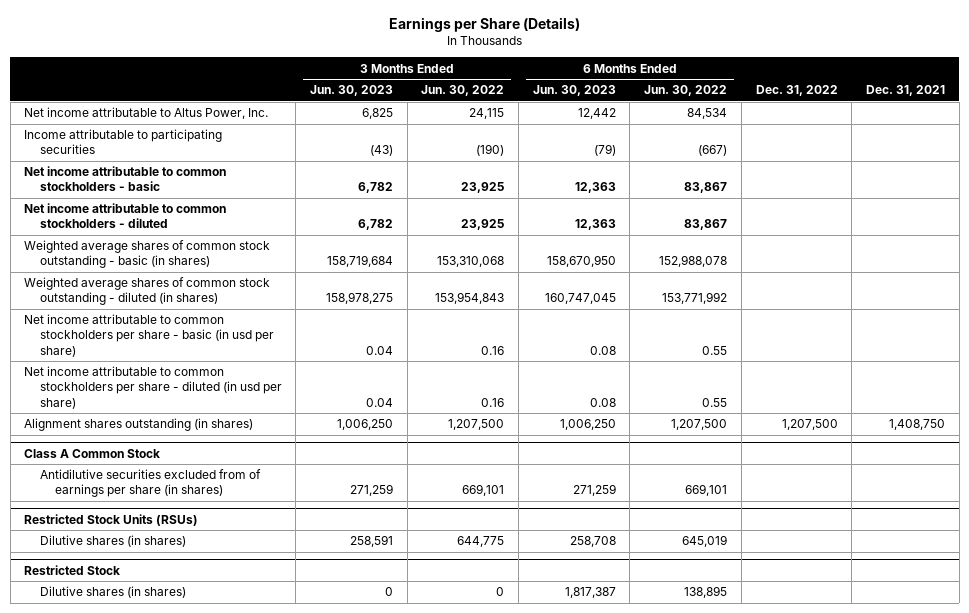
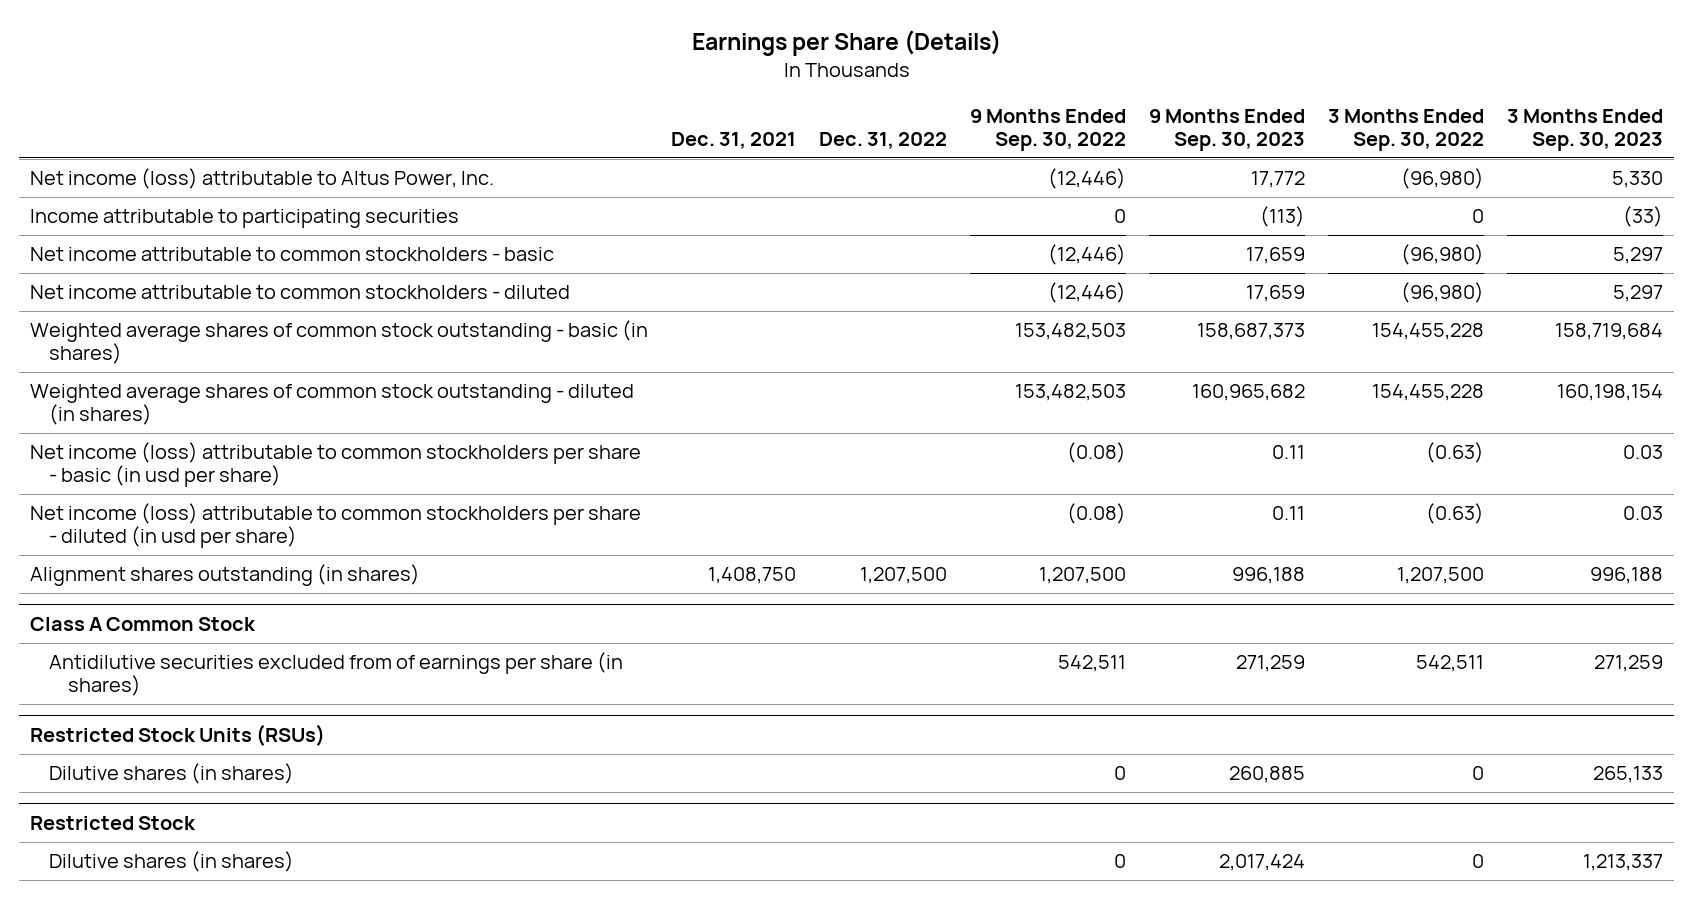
- | 3 Months Ended Jun. 30, 2023 | 3 Months Ended Jun. 30, 2022 | 6 Months Ended Jun. 30, 2023 | 6 Months Ended Jun. 30, 2022 | Dec. 31, 2022 | Dec. 31, 2021
+ | Dec. 31, 2021 | Dec. 31, 2022 | 9 Months Ended Sep. 30, 2022 | 9 Months Ended Sep. 30, 2023 | 3 Months Ended Sep. 30, 2022 | 3 Months Ended Sep. 30, 2023
- Net income attributable to Altus Power, Inc. | 6,825 | 24,115 | 12,442 | 84,534 | |
+ Net income (loss) attributable to Altus Power, Inc. | | | (12,446) | 17,772 | (96,980) | 5,330
- Net income attributable to common stockholders per share - basic (in usd per share) | 0.04 | 0.16 | 0.08 | 0.55 | |
- Net income attributable to common stockholders per share - diluted (in usd per share) | 0.04 | 0.16 | 0.08 | 0.55 | |
+ Net income (loss) attributable to common stockholders per share - basic (in usd per share) | | | (0.08) | 0.11 | (0.63) | 0.03
+ Net income (loss) attributable to common stockholders per share - diluted (in usd per share) | | | (0.08) | 0.11 | (0.63) | 0.03

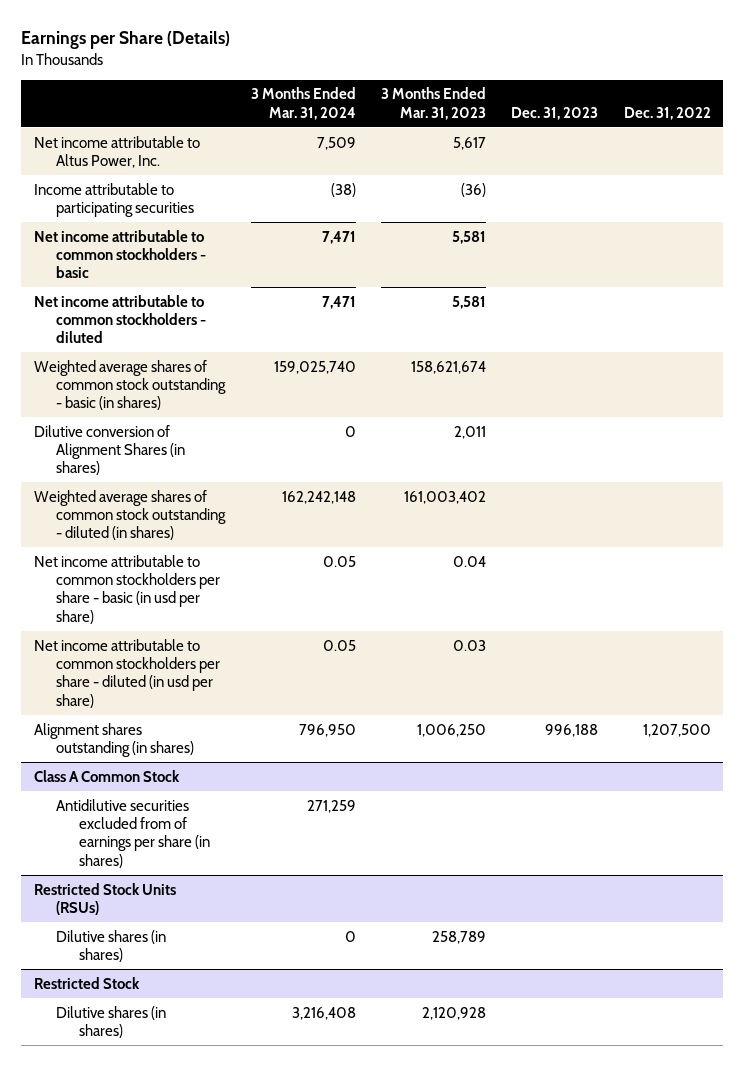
- | Dec. 31, 2021 | Dec. 31, 2022 | 9 Months Ended Sep. 30, 2022 | 9 Months Ended Sep. 30, 2023 | 3 Months Ended Sep. 30, 2022 | 3 Months Ended Sep. 30, 2023
+ | 3 Months Ended Mar. 31, 2024 | 3 Months Ended Mar. 31, 2023 | Dec. 31, 2023 | Dec. 31, 2022
- Net income (loss) attributable to Altus Power, Inc. | | | (12,446) | 17,772 | (96,980) | 5,330
+ Net income attributable to Altus Power, Inc. | 7,509 | 5,617 | |
+ Dilutive conversion of Alignment Shares (in shares) | 0 | 2,011 | |
- Net income (loss) attributable to common stockholders per share - basic (in usd per share) | | | (0.08) | 0.11 | (0.63) | 0.03
- Net income (loss) attributable to common stockholders per share - diluted (in usd per share) | | | (0.08) | 0.11 | (0.63) | 0.03
+ Net income attributable to common stockholders per share - basic (in usd per share) | 0.05 | 0.04 | |
+ Net income attributable to common stockholders per share - diluted (in usd per share) | 0.05 | 0.03 | |

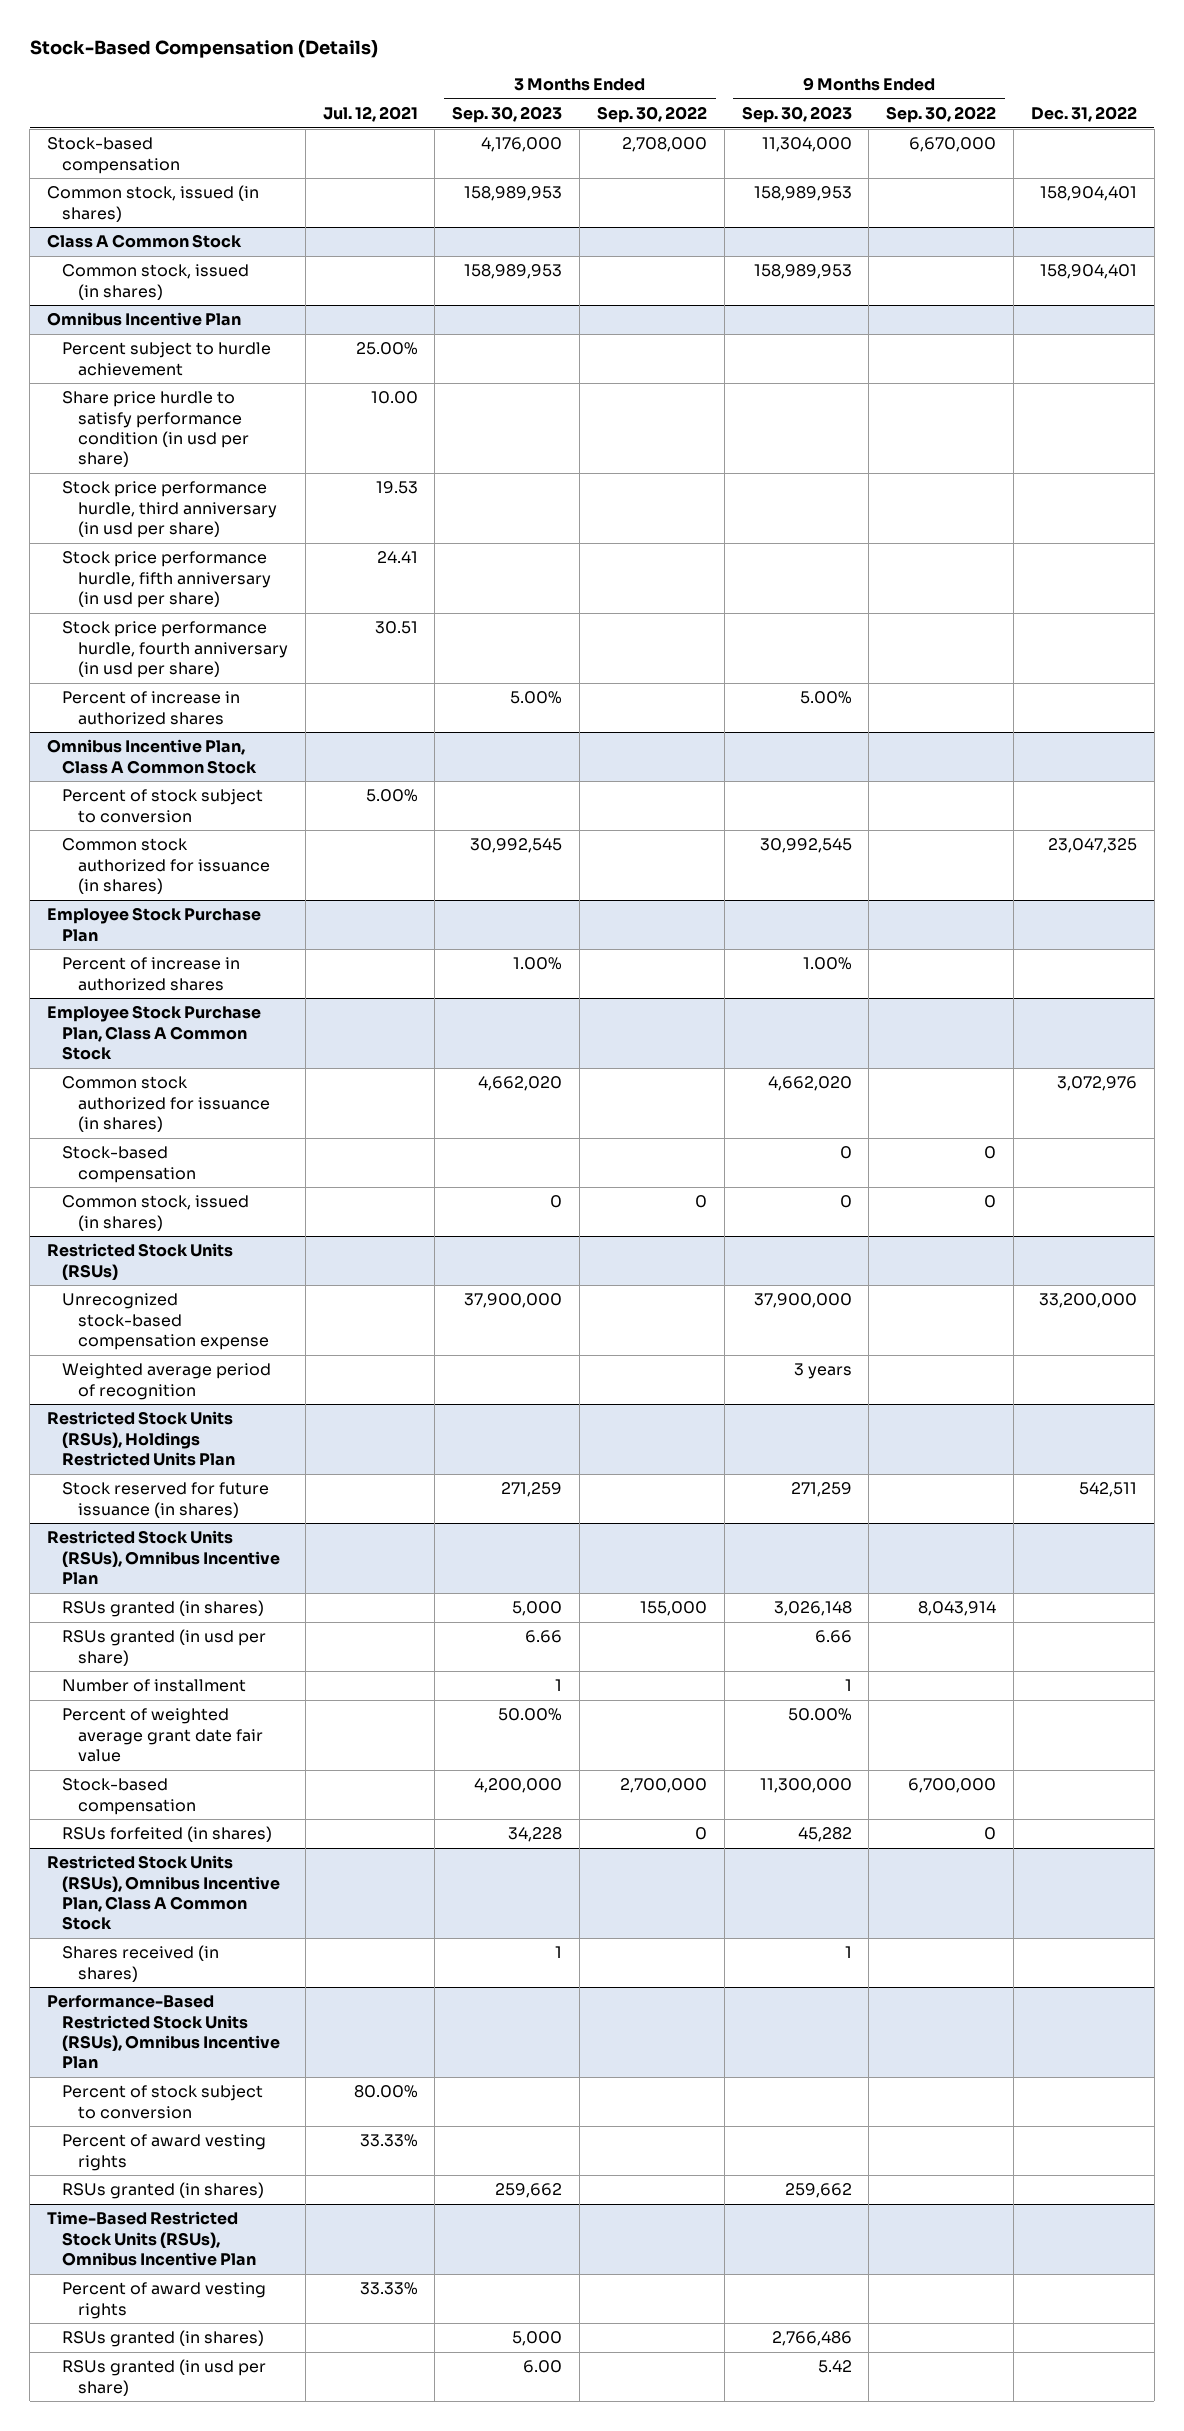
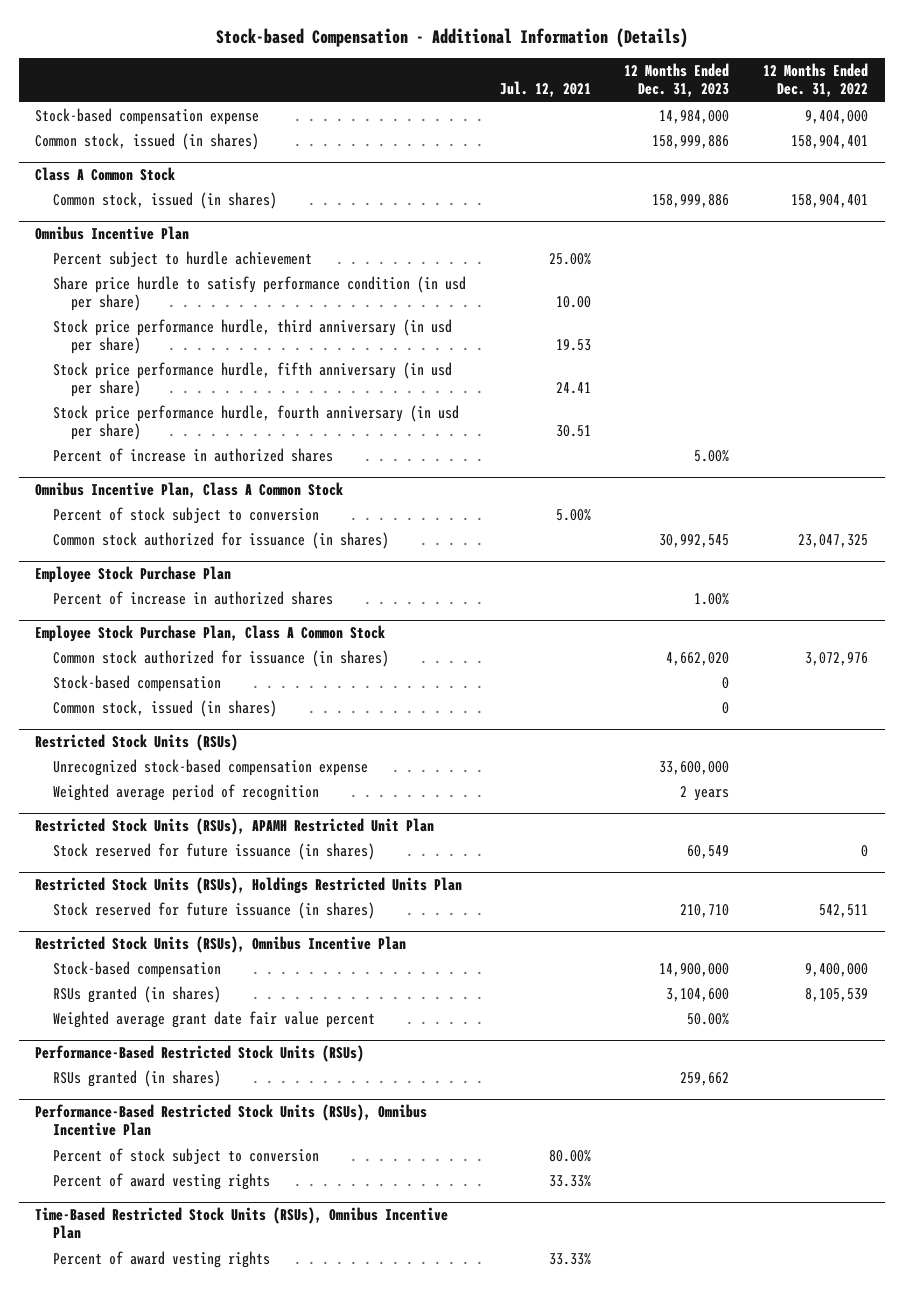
- Stock-Based Compensation (Details)
+ Stock-based Compensation - Additional Information (Details)
- | Jul. 12, 2021 | 3 Months Ended Sep. 30, 2023 | 3 Months Ended Sep. 30, 2022 | 9 Months Ended Sep. 30, 2023 | 9 Months Ended Sep. 30, 2022 | Dec. 31, 2022
+ | Jul. 12, 2021 | 12 Months Ended Dec. 31, 2023 | 12 Months Ended Dec. 31, 2022
- Stock-based compensation | | 4,176,000 | 2,708,000 | 11,304,000 | 6,670,000 |
+ Stock-based compensation expense | | 14,984,000 | 9,404,000
+ Restricted Stock Units (RSUs), APAMH Restricted Unit Plan
+ Stock reserved for future issuance (in shares) | | 60,549 | 0
@ Restricted Stock Units (RSUs), Omnibus Incentive Plan
- RSUs granted (in usd per share) | | 6.66 | | 6.66 | |
- Number of installment | | 1 | | 1 | |
- Percent of weighted average grant date fair value | | 50.00% | | 50.00% | |
- RSUs forfeited (in shares) | | 34,228 | 0 | 45,282 | 0 |
- Restricted Stock Units (RSUs), Omnibus Incentive Plan, Class A Common Stock
- Shares received (in shares) | | 1 | | 1 | |
@ Restricted Stock Units (RSUs), Omnibus Incentive Plan
moved down: RSUs granted (in shares) | | 3,104,600 | 8,105,539
+ Weighted average grant date fair value percent | | 50.00% |
+ Performance-Based Restricted Stock Units (RSUs)
+ RSUs granted (in shares) | | 259,662 |
@ Performance-Based Restricted Stock Units (RSUs), Omnibus Incentive Plan
- RSUs granted (in shares) | | 259,662 | | 259,662 | |
@ Time-Based Restricted Stock Units (RSUs), Omnibus Incentive Plan
- RSUs granted (in shares) | | 5,000 | | 2,766,486 | |
- RSUs granted (in usd per share) | | 6.00 | | 5.42 | |

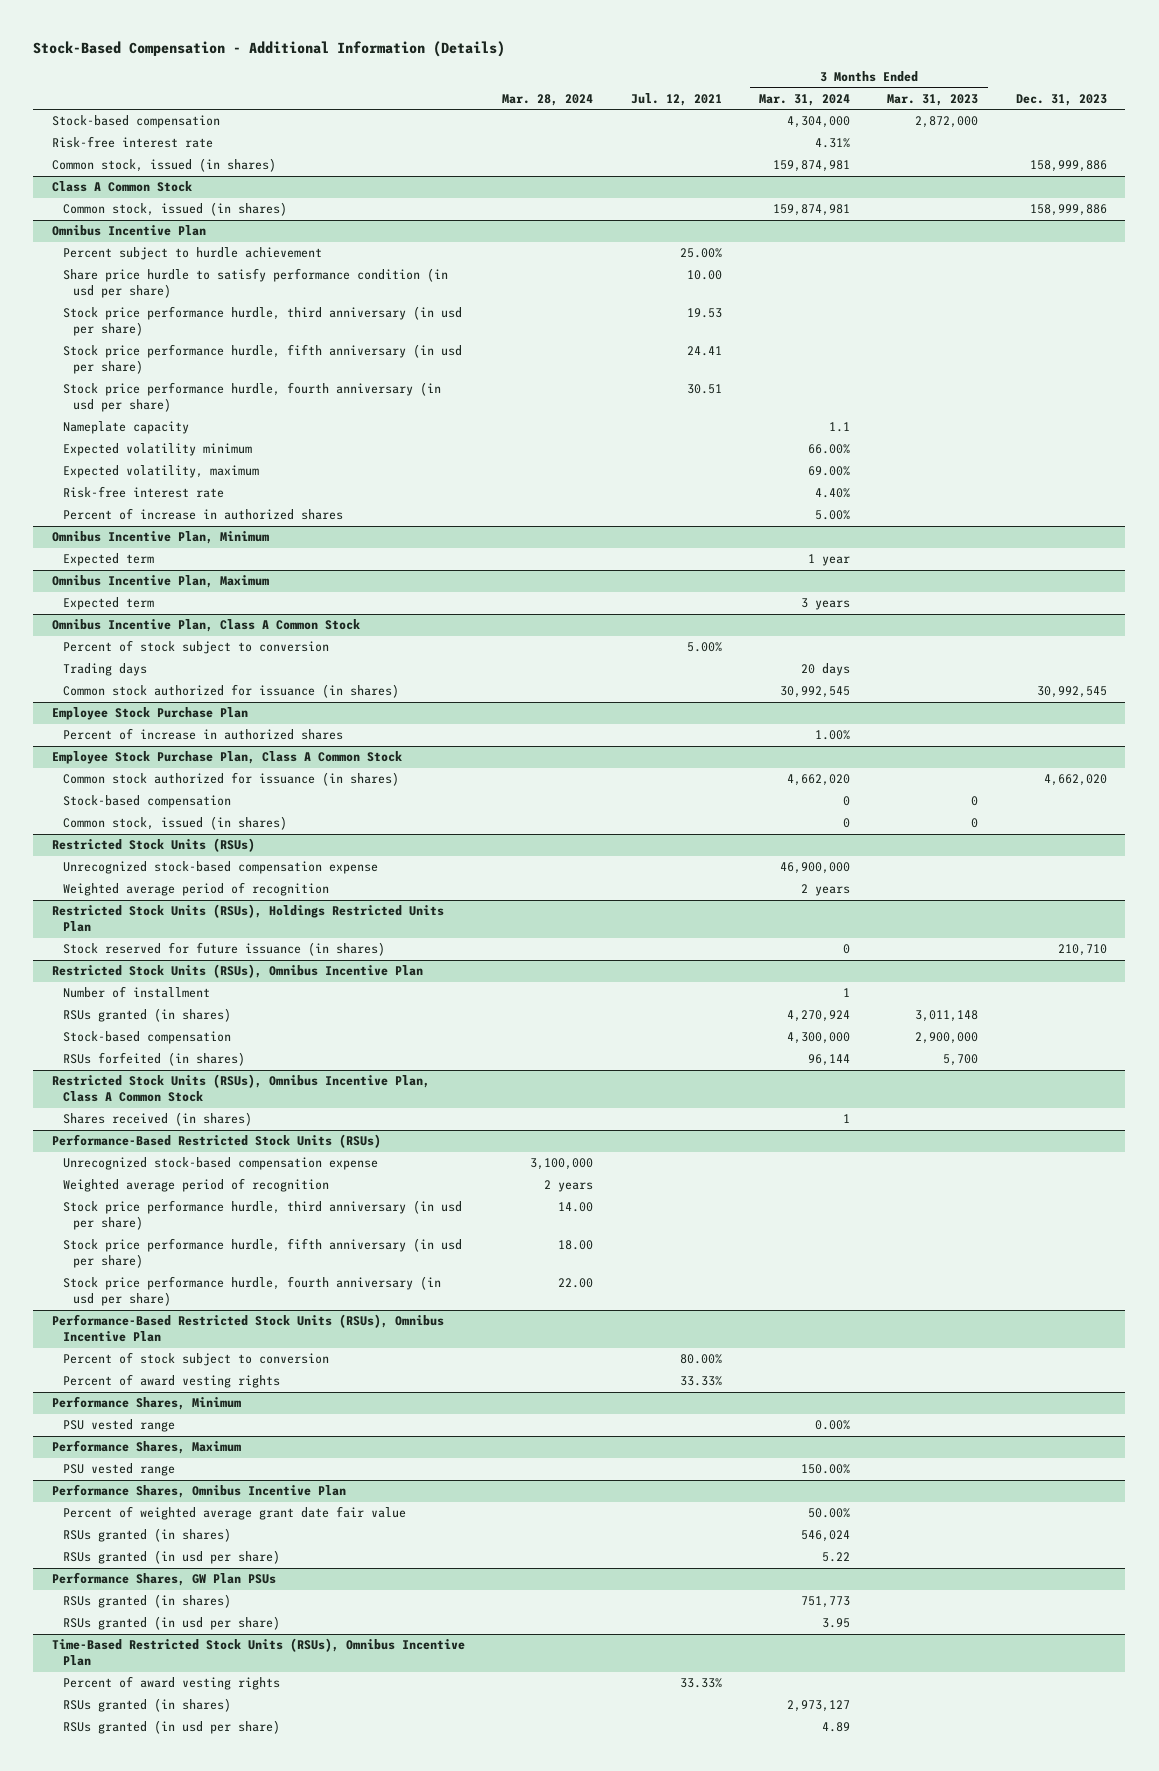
- Stock-based Compensation - Additional Information (Details)
+ Stock-Based Compensation - Additional Information (Details)
- | Jul. 12, 2021 | 12 Months Ended Dec. 31, 2023 | 12 Months Ended Dec. 31, 2022
+ | Mar. 28, 2024 | Jul. 12, 2021 | 3 Months Ended Mar. 31, 2024 | 3 Months Ended Mar. 31, 2023 | Dec. 31, 2023
- Stock-based compensation expense | | 14,984,000 | 9,404,000
+ Stock-based compensation | | | 4,304,000 | 2,872,000 |
+ Risk-free interest rate | | | 4.31% | |
@ Omnibus Incentive Plan
+ Nameplate capacity | | | 1.1 | |
+ Expected volatility minimum | | | 66.00% | |
+ Expected volatility, maximum | | | 69.00% | |
+ Risk-free interest rate | | | 4.40% | |
+ Omnibus Incentive Plan, Minimum
+ Expected term | | | 1 year | |
+ Omnibus Incentive Plan, Maximum
+ Expected term | | | 3 years | |
@ Omnibus Incentive Plan, Class A Common Stock
+ Trading days | | | 20 days | |
- Restricted Stock Units (RSUs), APAMH Restricted Unit Plan
- Stock reserved for future issuance (in shares) | | 60,549 | 0
@ Restricted Stock Units (RSUs), Omnibus Incentive Plan
+ Number of installment | | | 1 | |
- Weighted average grant date fair value percent | | 50.00% |
moved down: Stock-based compensation | | | 4,300,000 | 2,900,000 |
+ RSUs forfeited (in shares) | | | 96,144 | 5,700 |
+ Restricted Stock Units (RSUs), Omnibus Incentive Plan, Class A Common Stock
+ Shares received (in shares) | | | 1 | |
@ Performance-Based Restricted Stock Units (RSUs)
- RSUs granted (in shares) | | 259,662 |
+ Unrecognized stock-based compensation expense | 3,100,000 | | | |
+ Weighted average period of recognition | 2 years | | | |
+ Stock price performance hurdle, third anniversary (in usd per share) | 14.00 | | | |
+ Stock price performance hurdle, fifth anniversary (in usd per share) | 18.00 | | | |
+ Stock price performance hurdle, fourth anniversary (in usd per share) | 22.00 | | | |
+ Performance Shares, Minimum
+ PSU vested range | | | 0.00% | |
+ Performance Shares, Maximum
+ PSU vested range | | | 150.00% | |
+ Performance Shares, Omnibus Incentive Plan
+ Percent of weighted average grant date fair value | | | 50.00% | |
+ RSUs granted (in shares) | | | 546,024 | |
+ RSUs granted (in usd per share) | | | 5.22 | |
+ Performance Shares, GW Plan PSUs
+ RSUs granted (in shares) | | | 751,773 | |
+ RSUs granted (in usd per share) | | | 3.95 | |
@ Time-Based Restricted Stock Units (RSUs), Omnibus Incentive Plan
+ RSUs granted (in shares) | | | 2,973,127 | |
+ RSUs granted (in usd per share) | | | 4.89 | |

